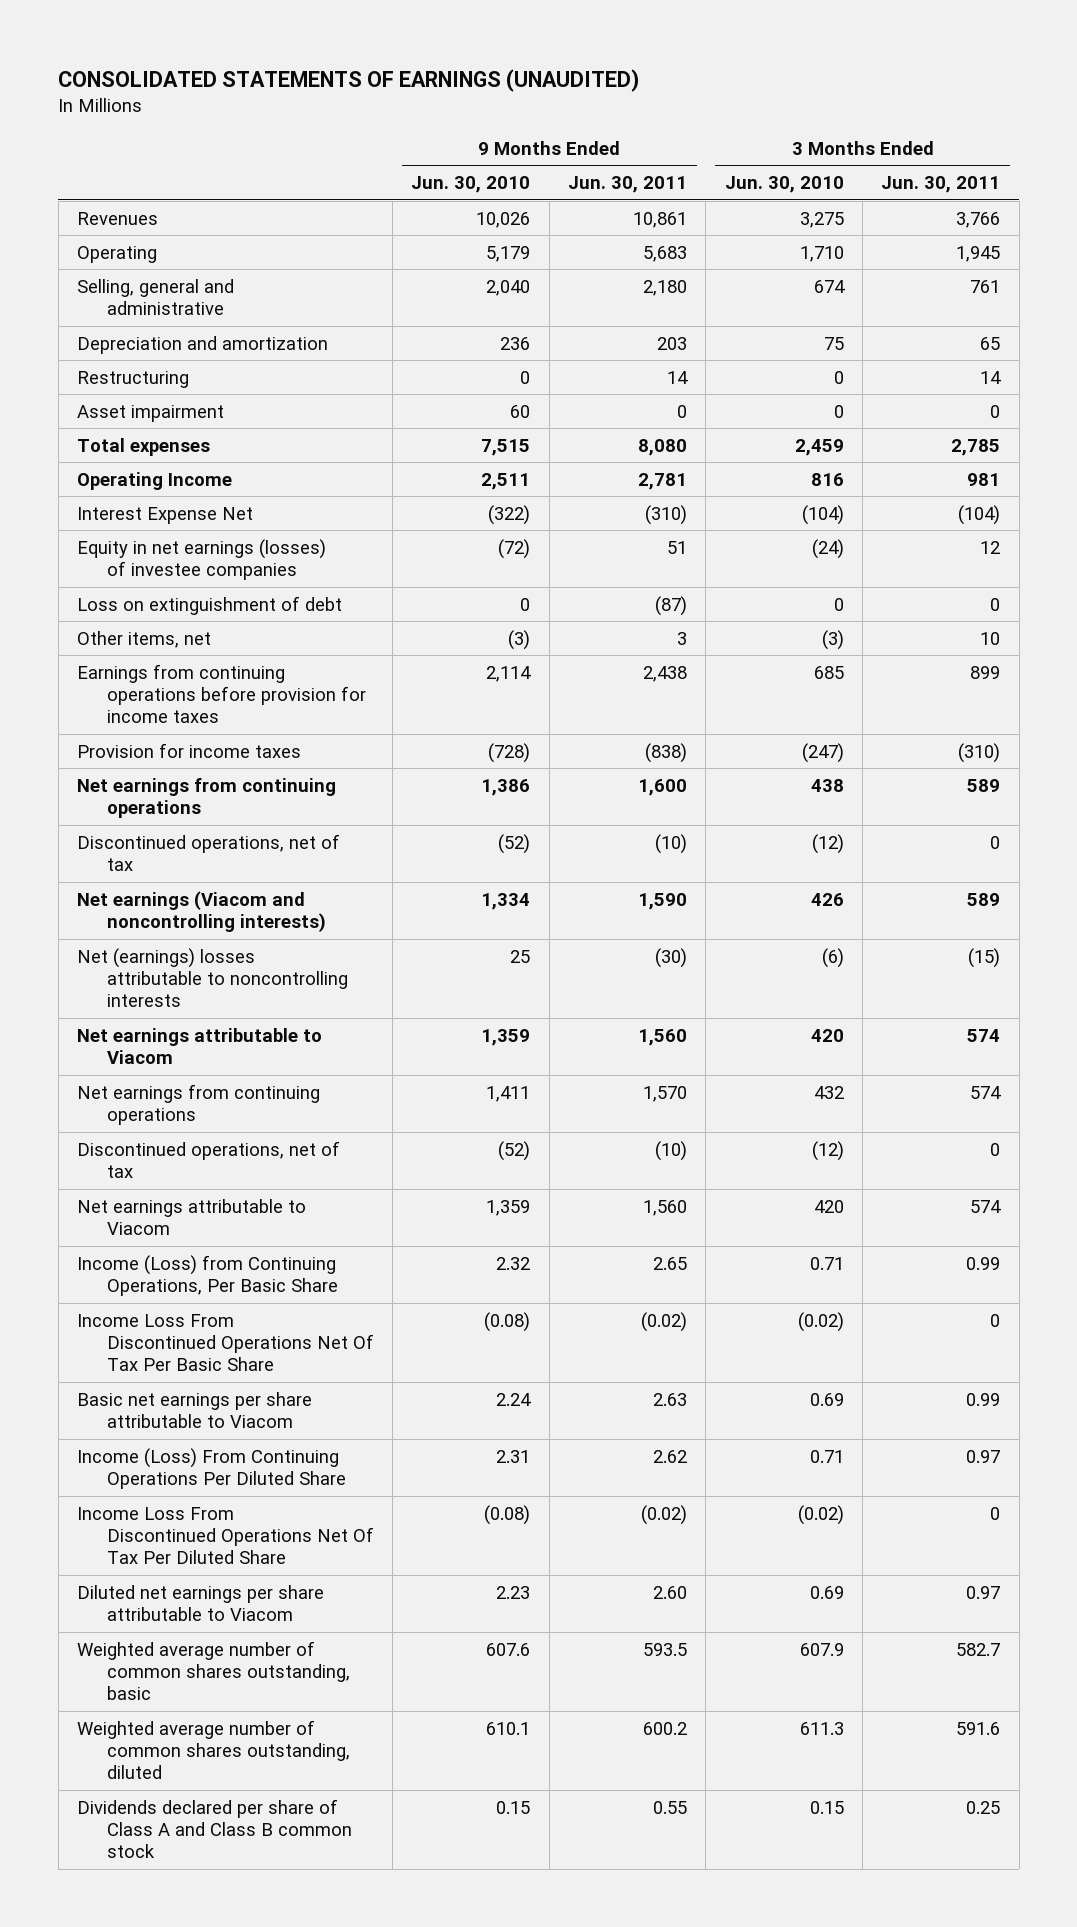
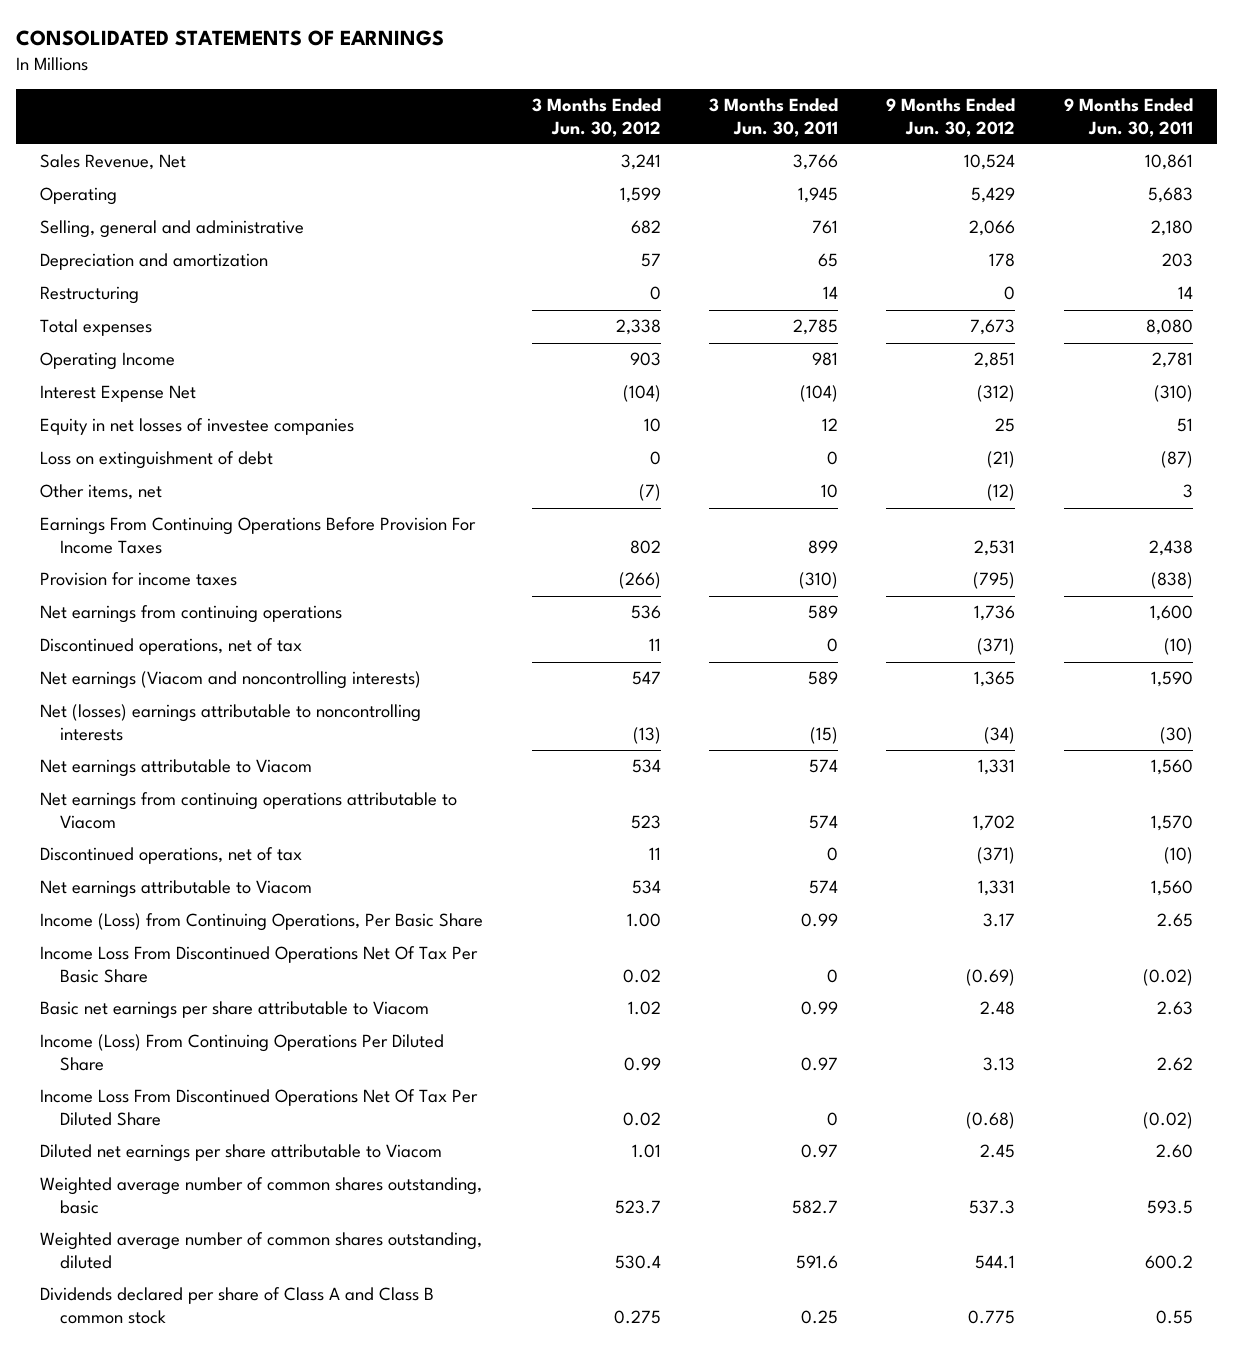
- CONSOLIDATED STATEMENTS OF EARNINGS (UNAUDITED)
+ CONSOLIDATED STATEMENTS OF EARNINGS
- | 9 Months Ended Jun. 30, 2010 | 9 Months Ended Jun. 30, 2011 | 3 Months Ended Jun. 30, 2010 | 3 Months Ended Jun. 30, 2011
+ | 3 Months Ended Jun. 30, 2012 | 3 Months Ended Jun. 30, 2011 | 9 Months Ended Jun. 30, 2012 | 9 Months Ended Jun. 30, 2011
- Revenues | 10,026 | 10,861 | 3,275 | 3,766
+ Sales Revenue, Net | 3,241 | 3,766 | 10,524 | 10,861
- Asset impairment | 60 | 0 | 0 | 0
- Equity in net earnings (losses) of investee companies | (72) | 51 | (24) | 12
+ Equity in net losses of investee companies | 10 | 12 | 25 | 51
- Earnings from continuing operations before provision for income taxes | 2,114 | 2,438 | 685 | 899
+ Earnings From Continuing Operations Before Provision For Income Taxes | 802 | 899 | 2,531 | 2,438
- Net (earnings) losses attributable to noncontrolling interests | 25 | (30) | (6) | (15)
+ Net (losses) earnings attributable to noncontrolling interests | (13) | (15) | (34) | (30)
- Net earnings from continuing operations | 1,411 | 1,570 | 432 | 574
+ Net earnings from continuing operations attributable to Viacom | 523 | 574 | 1,702 | 1,570

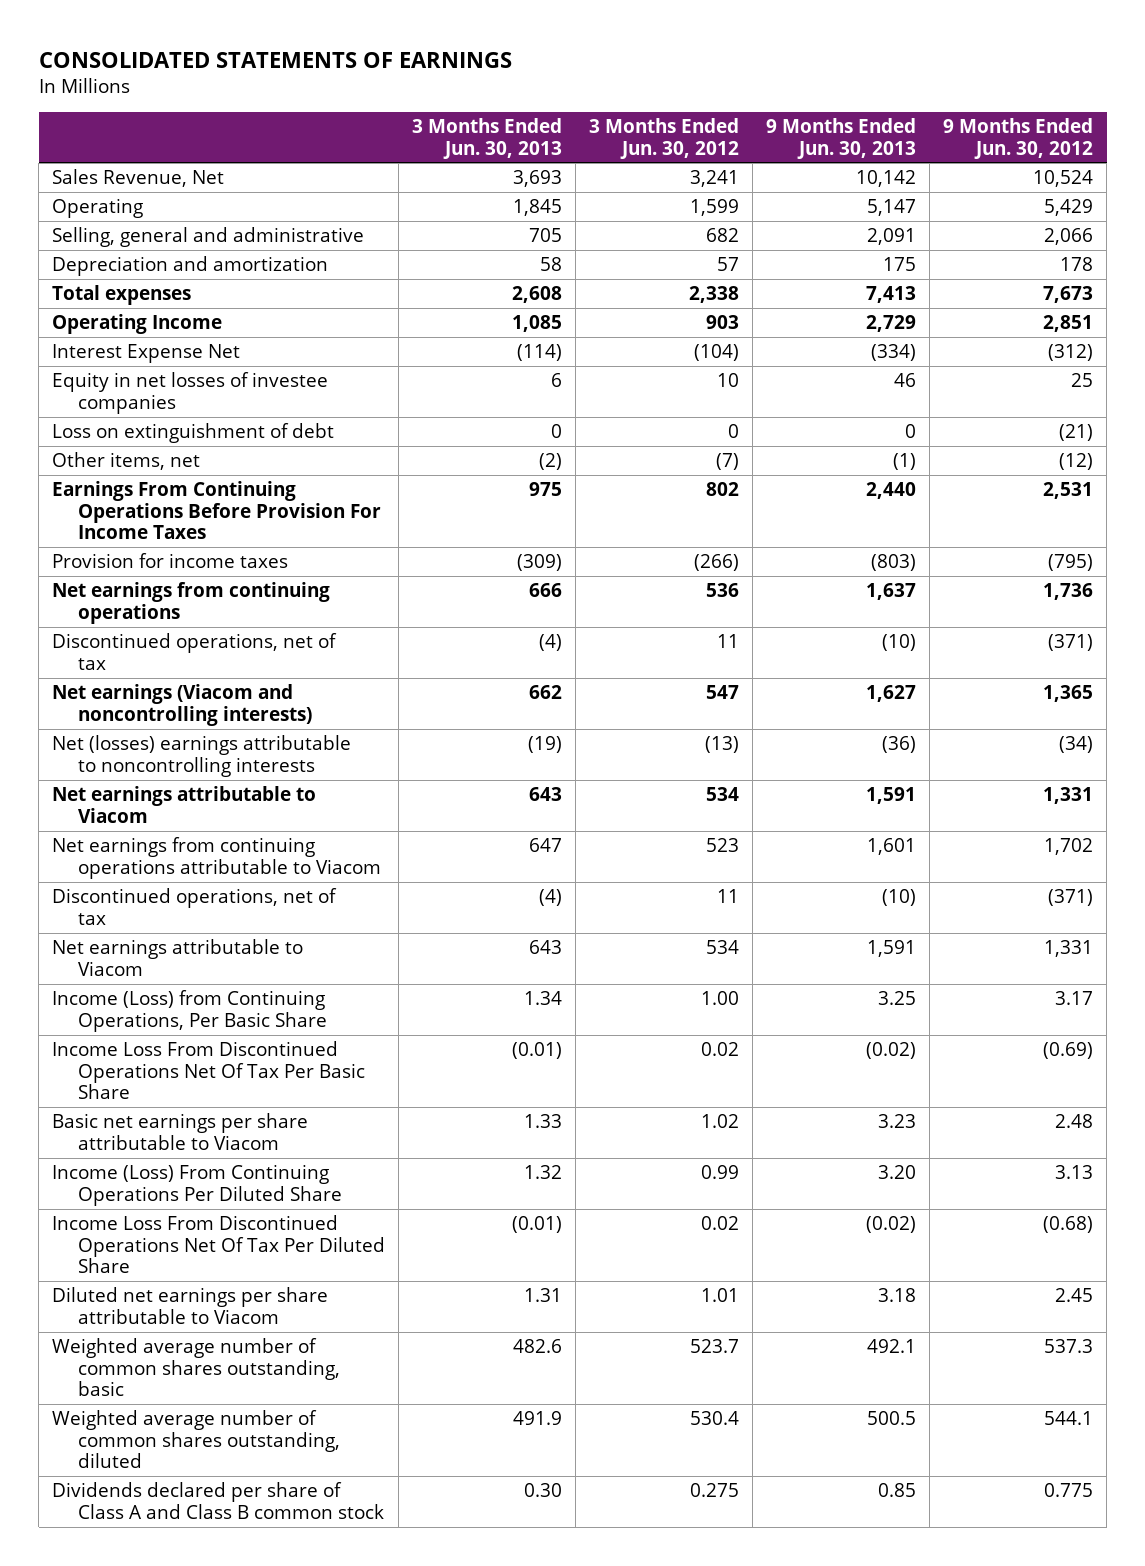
- | 3 Months Ended Jun. 30, 2012 | 3 Months Ended Jun. 30, 2011 | 9 Months Ended Jun. 30, 2012 | 9 Months Ended Jun. 30, 2011
+ | 3 Months Ended Jun. 30, 2013 | 3 Months Ended Jun. 30, 2012 | 9 Months Ended Jun. 30, 2013 | 9 Months Ended Jun. 30, 2012
- Restructuring | 0 | 14 | 0 | 14

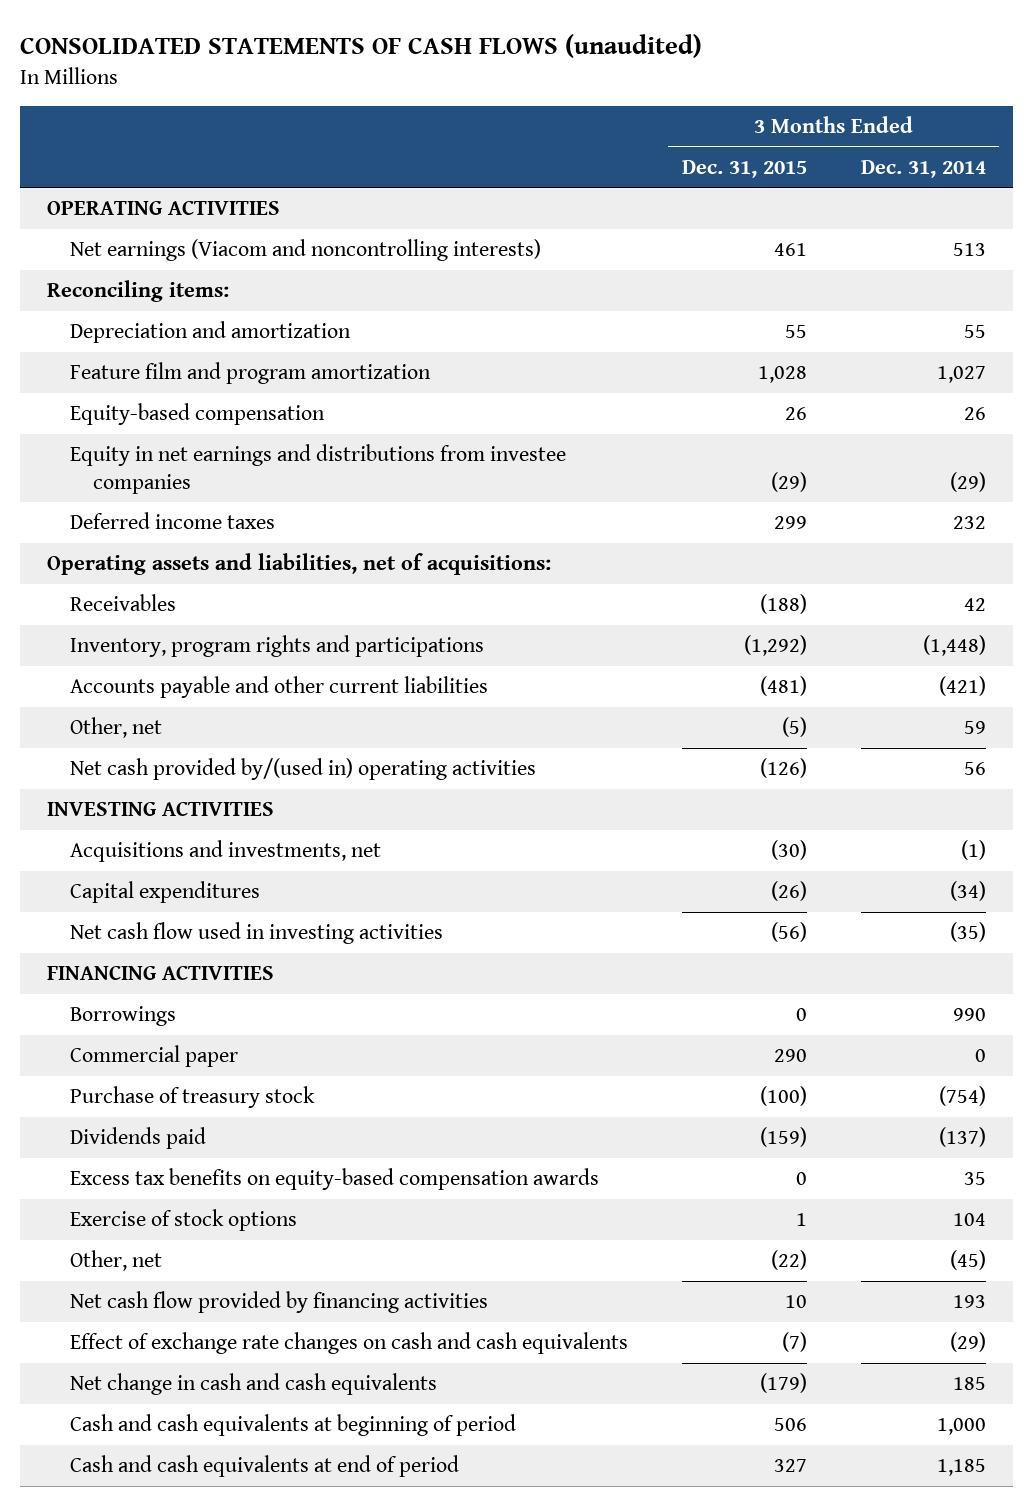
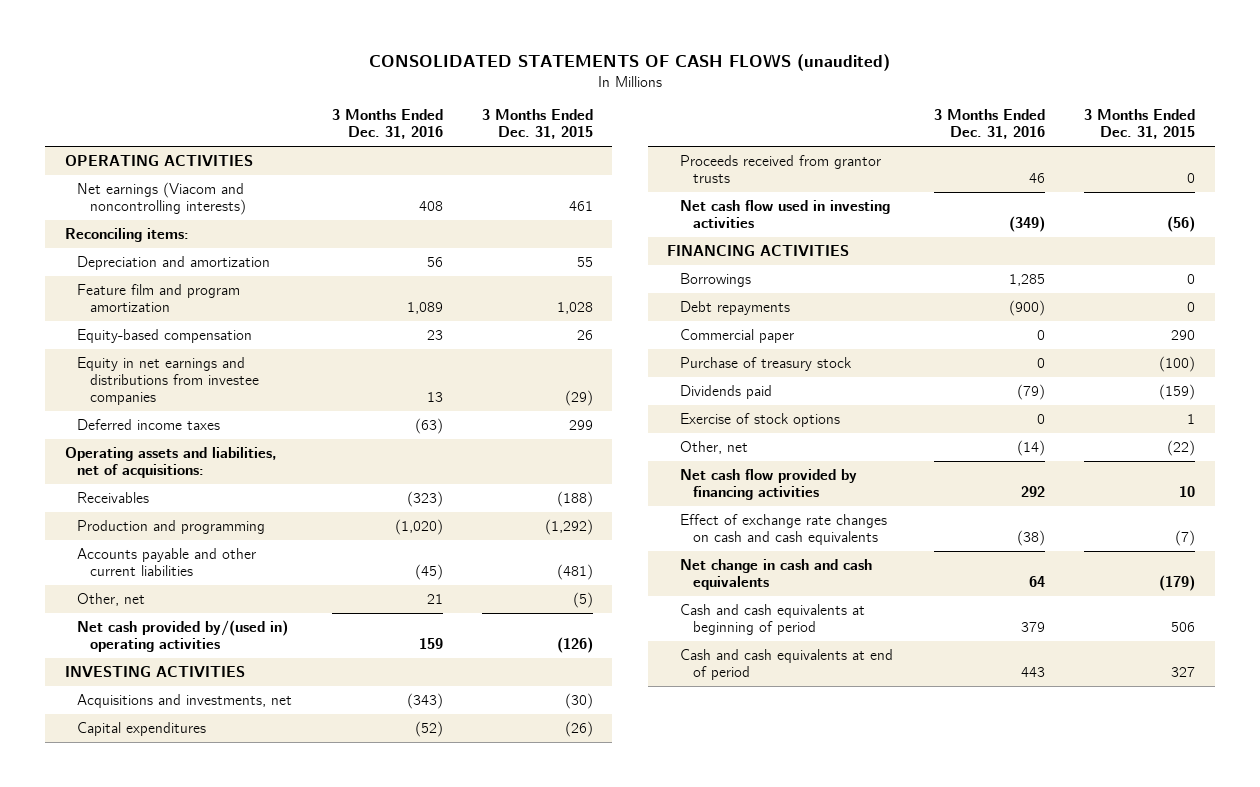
- | 3 Months Ended Dec. 31, 2015 | 3 Months Ended Dec. 31, 2014
+ | 3 Months Ended Dec. 31, 2016 | 3 Months Ended Dec. 31, 2015
- Inventory, program rights and participations | (1,292) | (1,448)
+ Production and programming | (1,020) | (1,292)
+ Proceeds received from grantor trusts | 46 | 0
+ Debt repayments | (900) | 0
- Excess tax benefits on equity-based compensation awards | 0 | 35

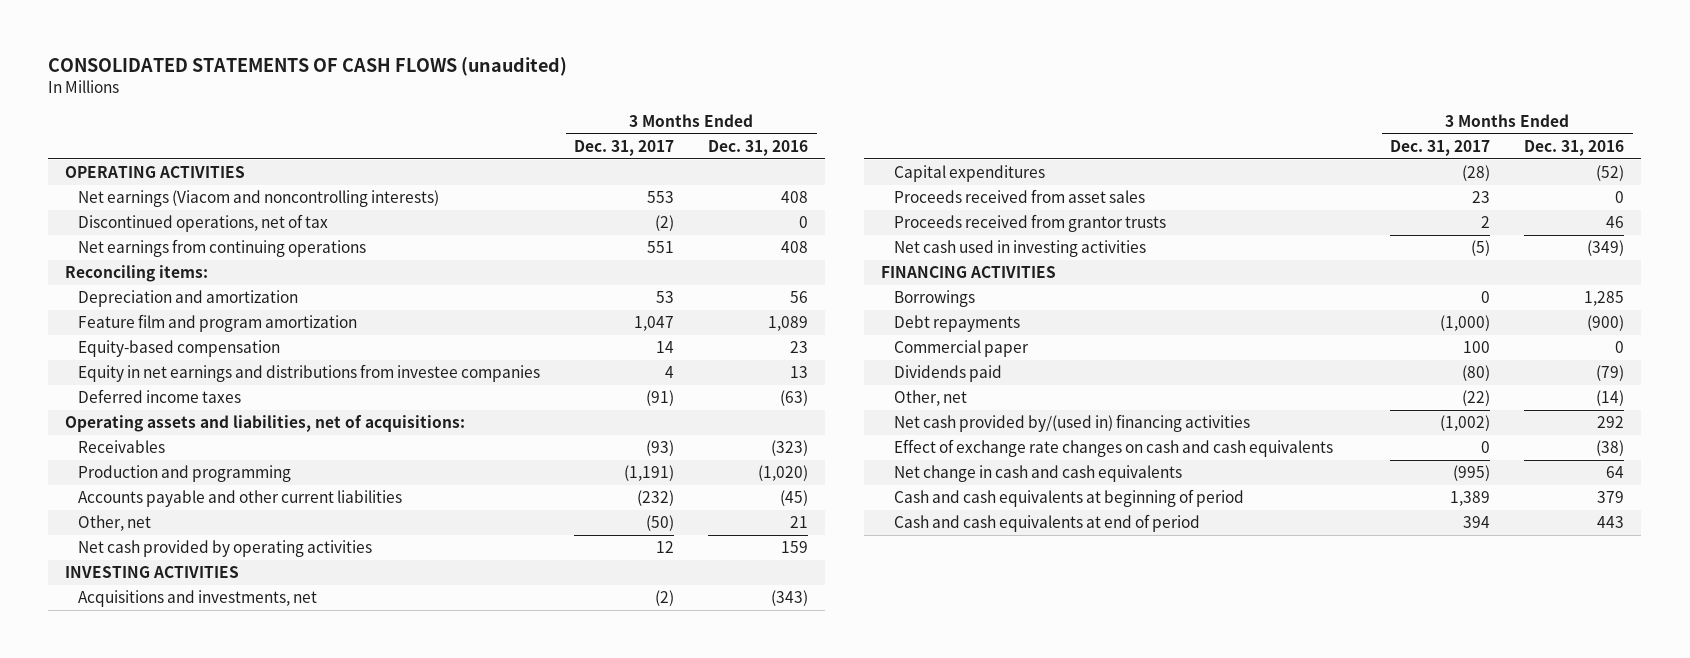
- | 3 Months Ended Dec. 31, 2016 | 3 Months Ended Dec. 31, 2015
+ | 3 Months Ended Dec. 31, 2017 | 3 Months Ended Dec. 31, 2016
+ Discontinued operations, net of tax | (2) | 0
+ Net earnings from continuing operations | 551 | 408
- Net cash provided by/(used in) operating activities | 159 | (126)
+ Net cash provided by operating activities | 12 | 159
+ Proceeds received from asset sales | 23 | 0
- Net cash flow used in investing activities | (349) | (56)
+ Net cash used in investing activities | (5) | (349)
- Purchase of treasury stock | 0 | (100)
- Exercise of stock options | 0 | 1
- Net cash flow provided by financing activities | 292 | 10
+ Net cash provided by/(used in) financing activities | (1,002) | 292

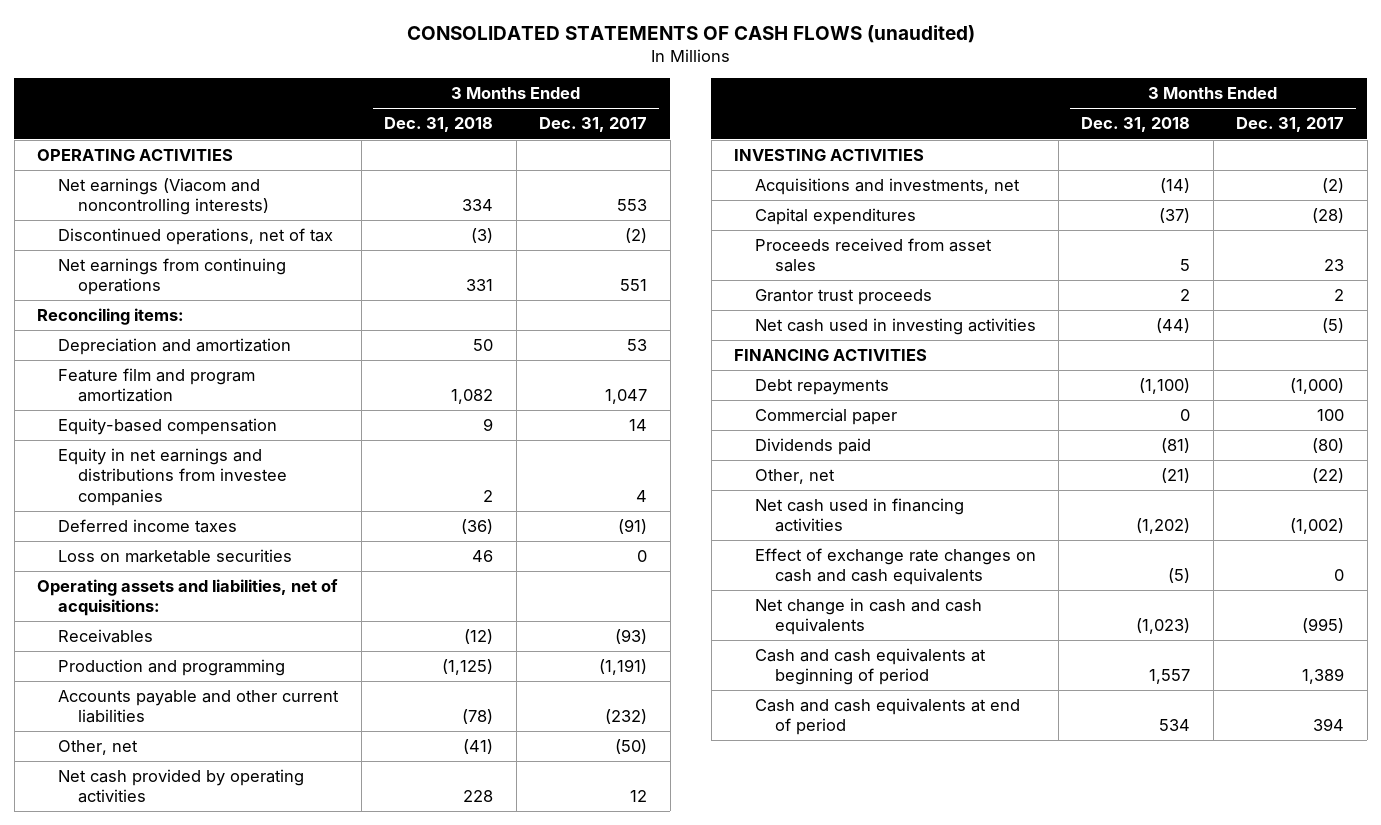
- | 3 Months Ended Dec. 31, 2017 | 3 Months Ended Dec. 31, 2016
+ | 3 Months Ended Dec. 31, 2018 | 3 Months Ended Dec. 31, 2017
+ Loss on marketable securities | 46 | 0
- Proceeds received from grantor trusts | 2 | 46
+ Grantor trust proceeds | 2 | 2
- Borrowings | 0 | 1,285
- Net cash provided by/(used in) financing activities | (1,002) | 292
+ Net cash used in financing activities | (1,202) | (1,002)

